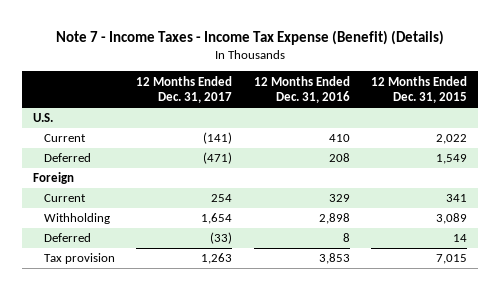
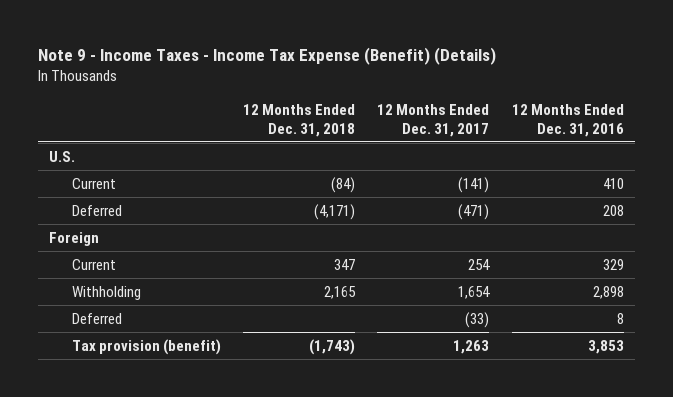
- Note 7 - Income Taxes - Income Tax Expense (Benefit) (Details)
+ Note 9 - Income Taxes - Income Tax Expense (Benefit) (Details)
- | 12 Months Ended Dec. 31, 2017 | 12 Months Ended Dec. 31, 2016 | 12 Months Ended Dec. 31, 2015
+ | 12 Months Ended Dec. 31, 2018 | 12 Months Ended Dec. 31, 2017 | 12 Months Ended Dec. 31, 2016
- Tax provision | 1,263 | 3,853 | 7,015
+ Tax provision (benefit) | (1,743) | 1,263 | 3,853

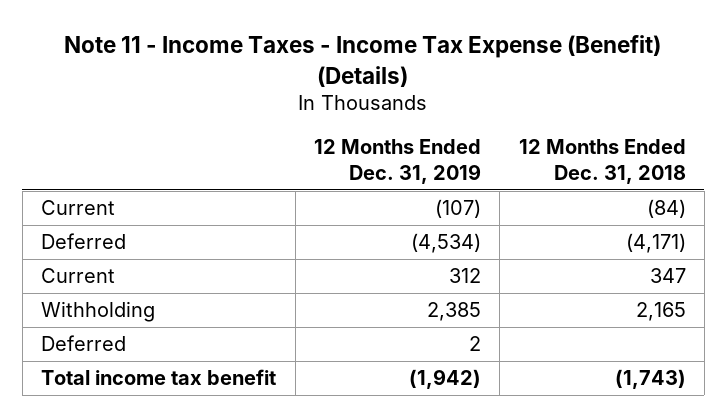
- Note 9 - Income Taxes - Income Tax Expense (Benefit) (Details)
+ Note 11 - Income Taxes - Income Tax Expense (Benefit) (Details)
- | 12 Months Ended Dec. 31, 2018 | 12 Months Ended Dec. 31, 2017 | 12 Months Ended Dec. 31, 2016
+ | 12 Months Ended Dec. 31, 2019 | 12 Months Ended Dec. 31, 2018
- U.S.
- Foreign
- Tax provision (benefit) | (1,743) | 1,263 | 3,853
+ Total income tax benefit | (1,942) | (1,743)

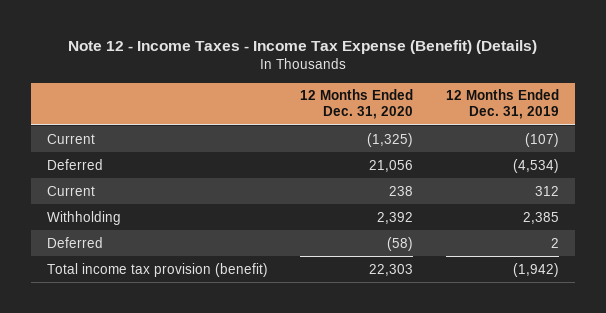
- Note 11 - Income Taxes - Income Tax Expense (Benefit) (Details)
+ Note 12 - Income Taxes - Income Tax Expense (Benefit) (Details)
- | 12 Months Ended Dec. 31, 2019 | 12 Months Ended Dec. 31, 2018
+ | 12 Months Ended Dec. 31, 2020 | 12 Months Ended Dec. 31, 2019
- Total income tax benefit | (1,942) | (1,743)
+ Total income tax provision (benefit) | 22,303 | (1,942)

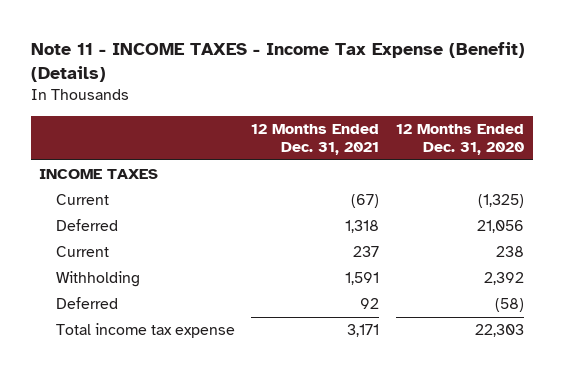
- Note 12 - Income Taxes - Income Tax Expense (Benefit) (Details)
+ Note 11 - INCOME TAXES - Income Tax Expense (Benefit) (Details)
- | 12 Months Ended Dec. 31, 2020 | 12 Months Ended Dec. 31, 2019
+ | 12 Months Ended Dec. 31, 2021 | 12 Months Ended Dec. 31, 2020
+ INCOME TAXES
- Total income tax provision (benefit) | 22,303 | (1,942)
+ Total income tax expense | 3,171 | 22,303

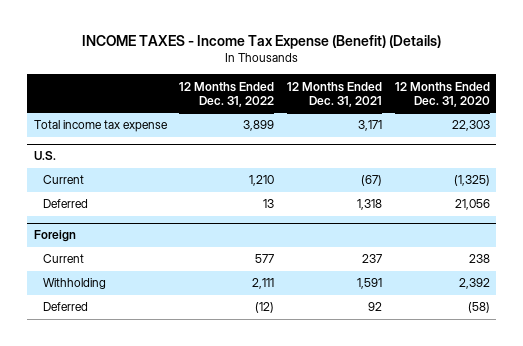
- Note 11 - INCOME TAXES - Income Tax Expense (Benefit) (Details)
+ INCOME TAXES - Income Tax Expense (Benefit) (Details)
- | 12 Months Ended Dec. 31, 2021 | 12 Months Ended Dec. 31, 2020
+ | 12 Months Ended Dec. 31, 2022 | 12 Months Ended Dec. 31, 2021 | 12 Months Ended Dec. 31, 2020
- INCOME TAXES
moved up: Total income tax expense | 3,899 | 3,171 | 22,303
+ U.S.
+ Foreign

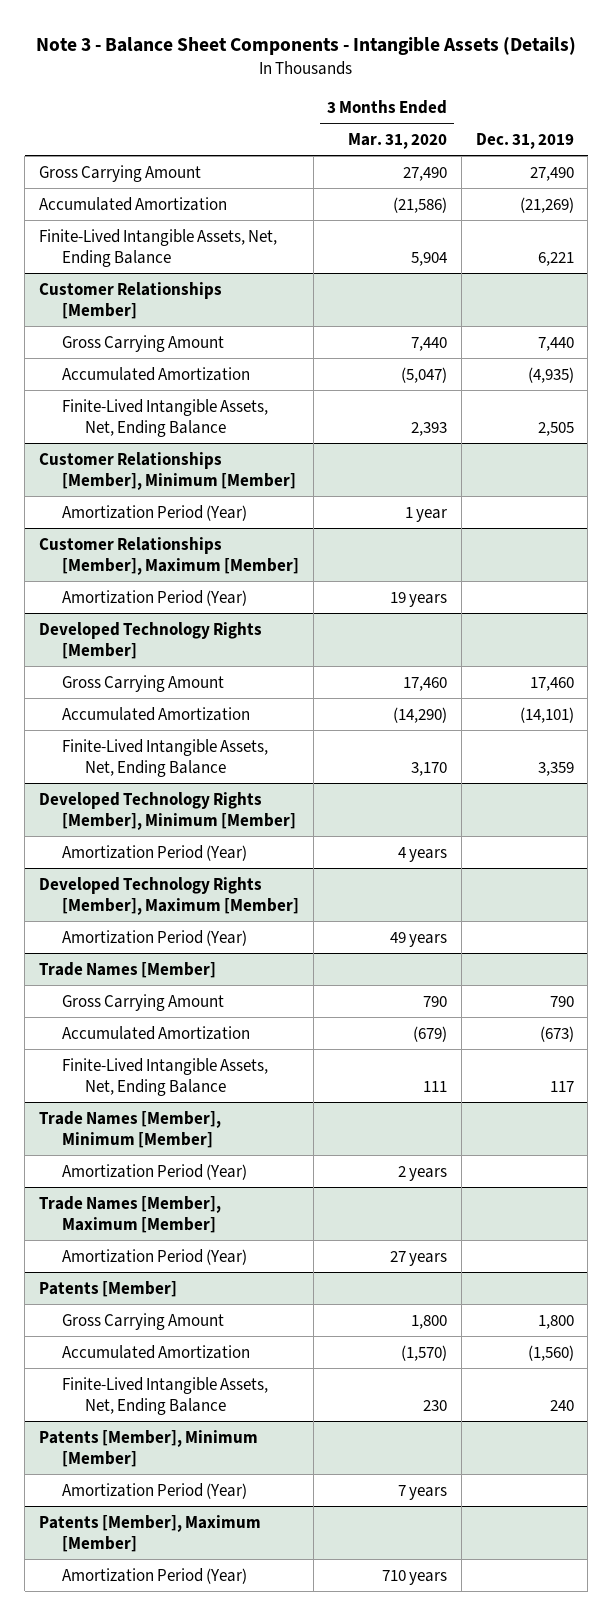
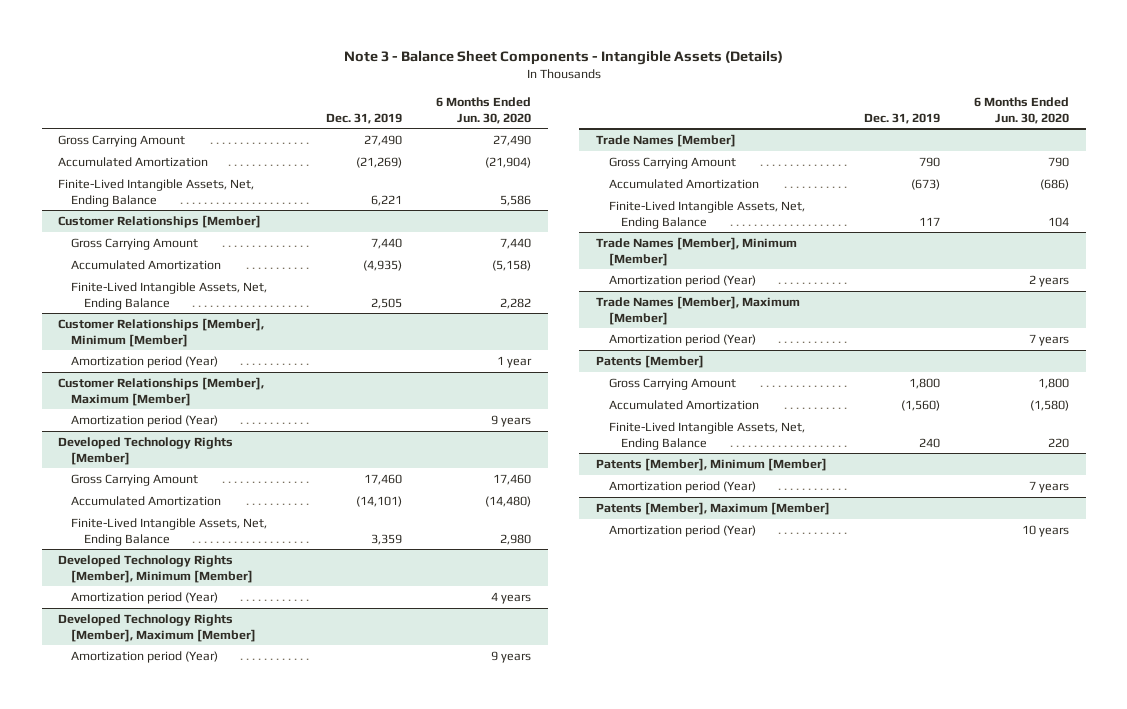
- | 3 Months Ended Mar. 31, 2020 | Dec. 31, 2019
+ | Dec. 31, 2019 | 6 Months Ended Jun. 30, 2020
@ Customer Relationships [Member], Minimum [Member]
- Amortization Period (Year) | 1 year |
+ Amortization period (Year) | | 1 year
@ Customer Relationships [Member], Maximum [Member]
- Amortization Period (Year) | 19 years |
+ Amortization period (Year) | | 9 years
@ Developed Technology Rights [Member], Minimum [Member]
- Amortization Period (Year) | 4 years |
+ Amortization period (Year) | | 4 years
@ Developed Technology Rights [Member], Maximum [Member]
- Amortization Period (Year) | 49 years |
+ Amortization period (Year) | | 9 years
@ Trade Names [Member], Minimum [Member]
- Amortization Period (Year) | 2 years |
+ Amortization period (Year) | | 2 years
@ Trade Names [Member], Maximum [Member]
- Amortization Period (Year) | 27 years |
+ Amortization period (Year) | | 7 years
@ Patents [Member], Minimum [Member]
- Amortization Period (Year) | 7 years |
+ Amortization period (Year) | | 7 years
@ Patents [Member], Maximum [Member]
- Amortization Period (Year) | 710 years |
+ Amortization period (Year) | | 10 years

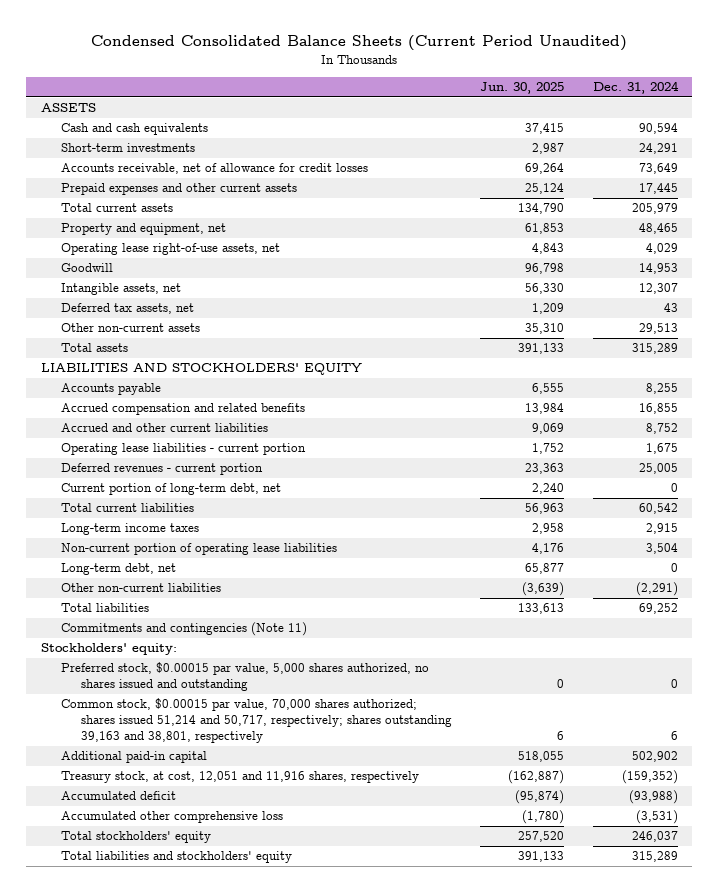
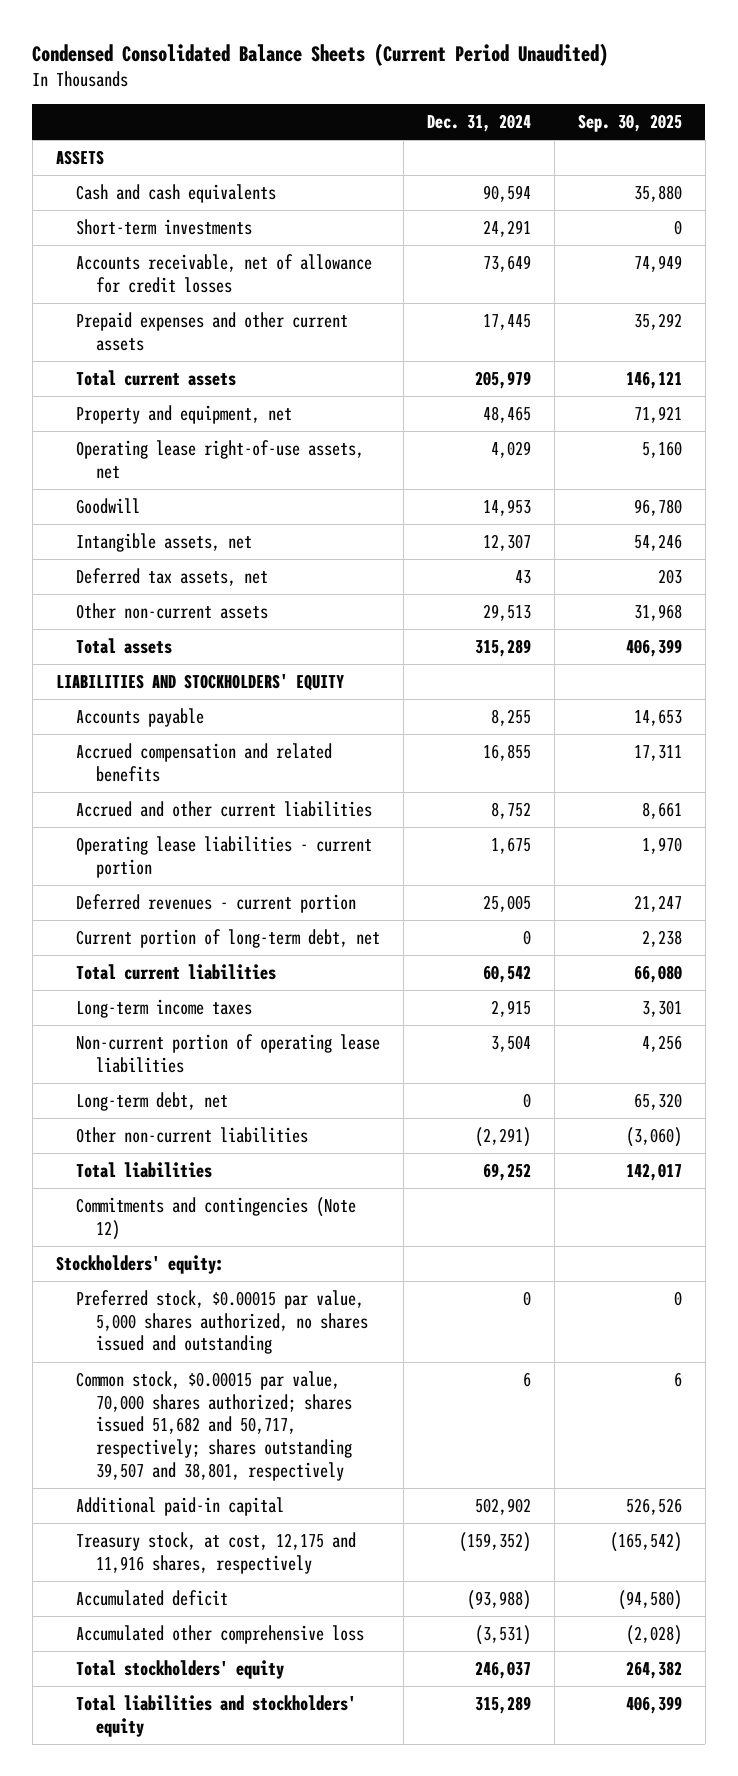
- | Jun. 30, 2025 | Dec. 31, 2024
+ | Dec. 31, 2024 | Sep. 30, 2025
- Commitments and contingencies (Note 11)
+ Commitments and contingencies (Note 12)
- Common stock, $0.00015 par value, 70,000 shares authorized; shares issued 51,214 and 50,717, respectively; shares outstanding 39,163 and 38,801, respectively | 6 | 6
+ Common stock, $0.00015 par value, 70,000 shares authorized; shares issued 51,682 and 50,717, respectively; shares outstanding 39,507 and 38,801, respectively | 6 | 6
- Treasury stock, at cost, 12,051 and 11,916 shares, respectively | (162,887) | (159,352)
+ Treasury stock, at cost, 12,175 and 11,916 shares, respectively | (159,352) | (165,542)

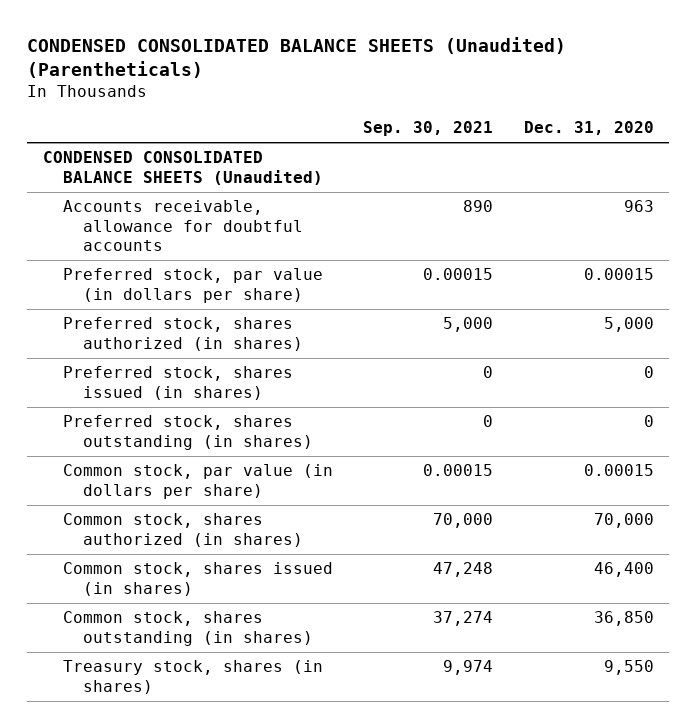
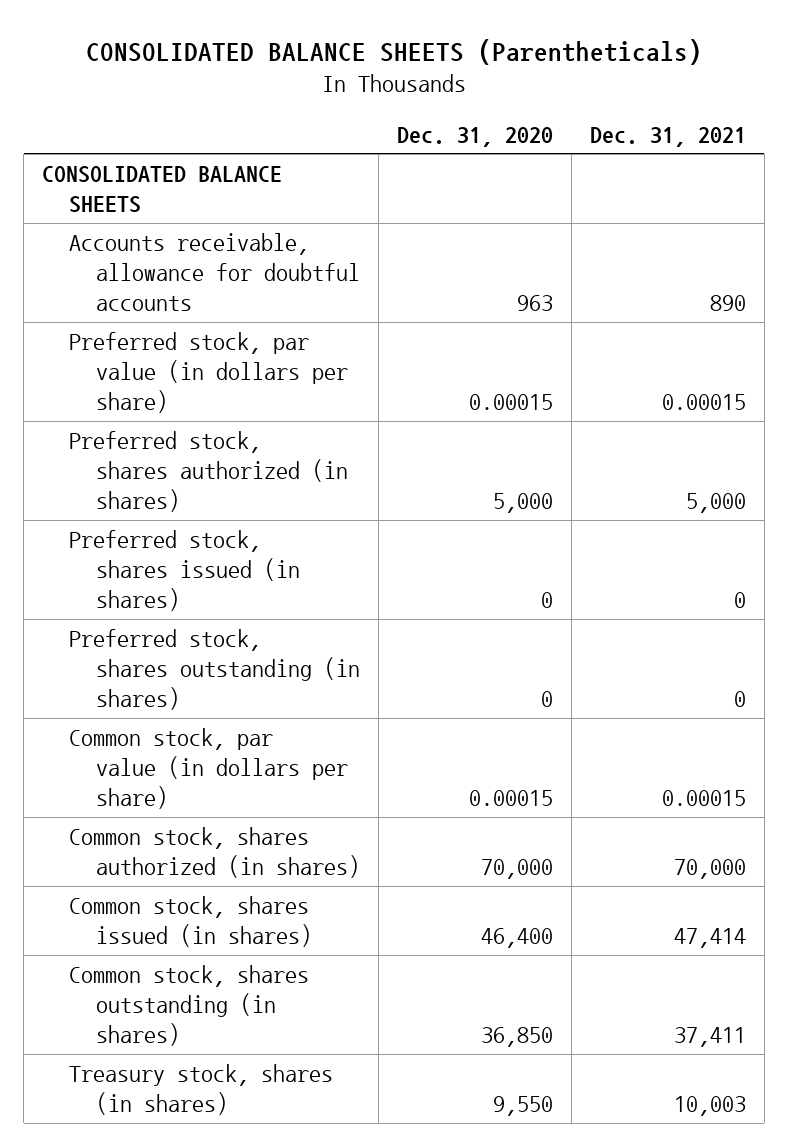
- CONDENSED CONSOLIDATED BALANCE SHEETS (Unaudited) (Parentheticals)
+ CONSOLIDATED BALANCE SHEETS (Parentheticals)
- | Sep. 30, 2021 | Dec. 31, 2020
+ | Dec. 31, 2020 | Dec. 31, 2021
- CONDENSED CONSOLIDATED BALANCE SHEETS (Unaudited)
+ CONSOLIDATED BALANCE SHEETS

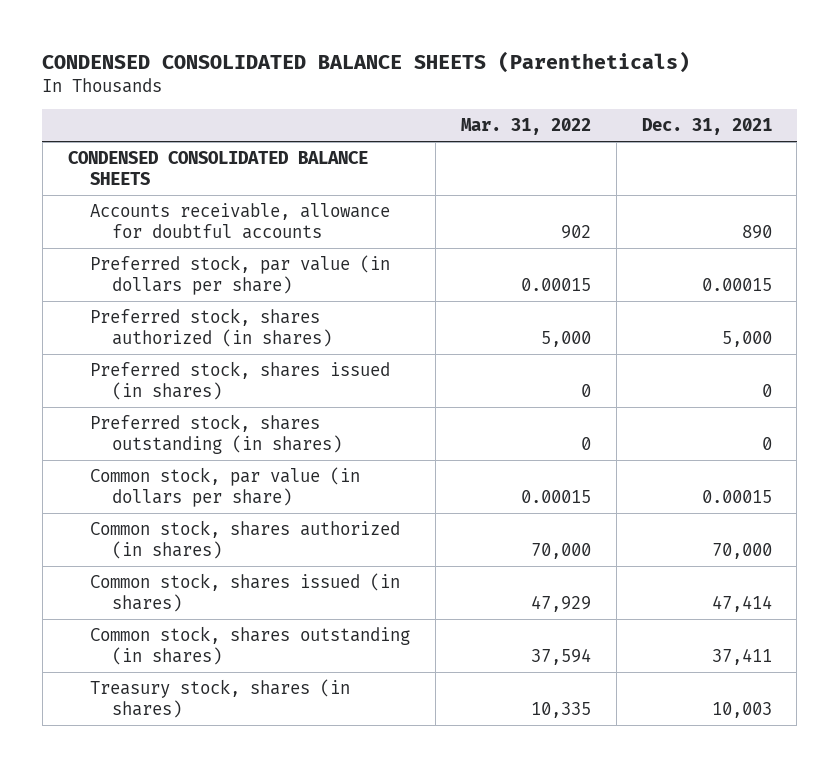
- CONSOLIDATED BALANCE SHEETS (Parentheticals)
+ CONDENSED CONSOLIDATED BALANCE SHEETS (Parentheticals)
- | Dec. 31, 2020 | Dec. 31, 2021
+ | Mar. 31, 2022 | Dec. 31, 2021
- CONSOLIDATED BALANCE SHEETS
+ CONDENSED CONSOLIDATED BALANCE SHEETS

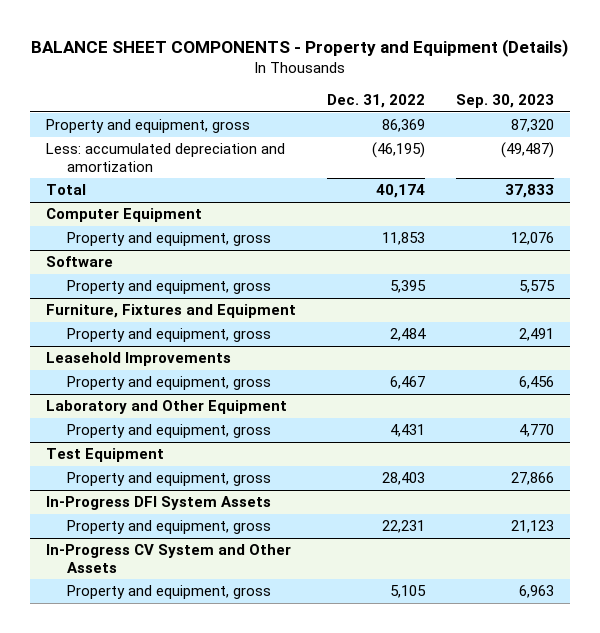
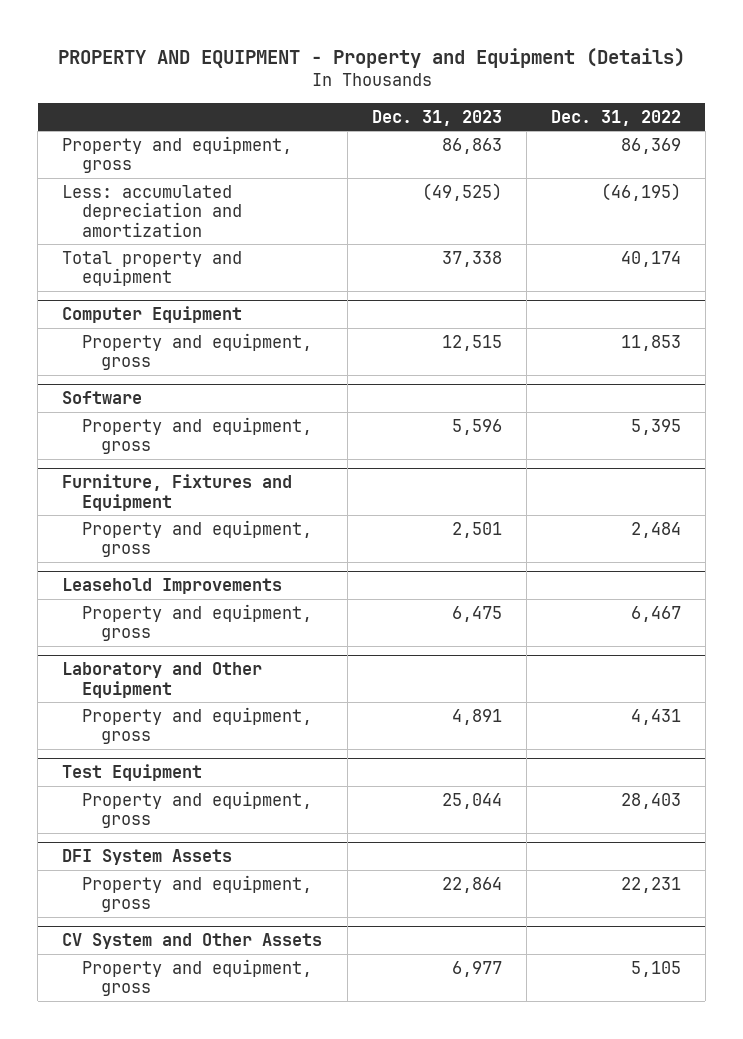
- BALANCE SHEET COMPONENTS - Property and Equipment (Details)
+ PROPERTY AND EQUIPMENT - Property and Equipment (Details)
- | Dec. 31, 2022 | Sep. 30, 2023
+ | Dec. 31, 2023 | Dec. 31, 2022
- Total | 40,174 | 37,833
+ Total property and equipment | 37,338 | 40,174
- In-Progress DFI System Assets
+ DFI System Assets
- In-Progress CV System and Other Assets
+ CV System and Other Assets

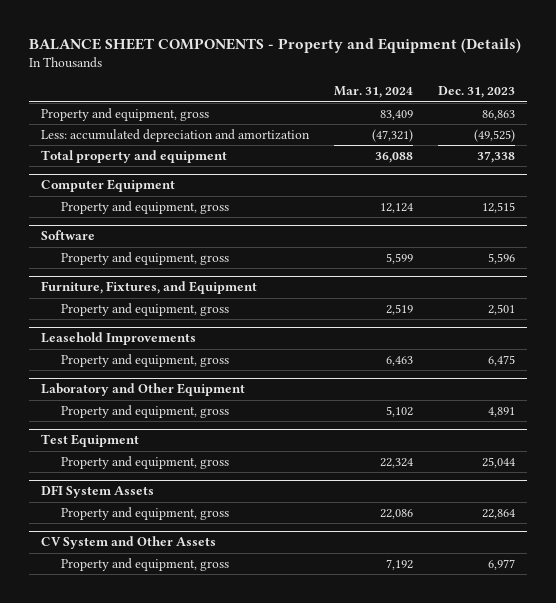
- PROPERTY AND EQUIPMENT - Property and Equipment (Details)
+ BALANCE SHEET COMPONENTS - Property and Equipment (Details)
- | Dec. 31, 2023 | Dec. 31, 2022
+ | Mar. 31, 2024 | Dec. 31, 2023
- Furniture, Fixtures and Equipment
+ Furniture, Fixtures, and Equipment

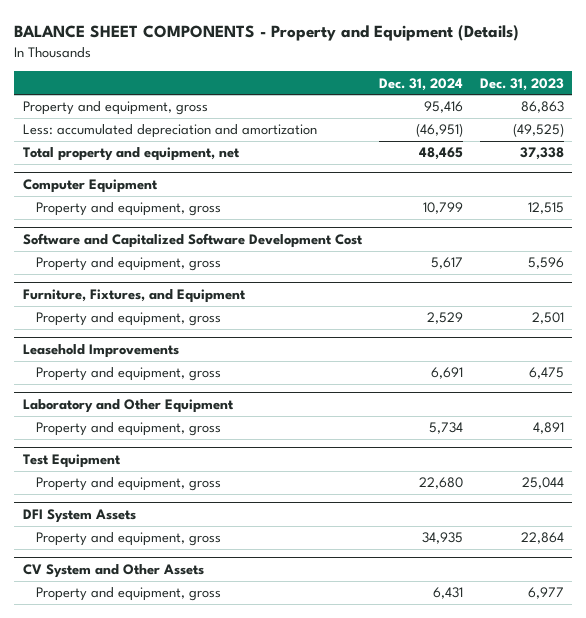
- | Mar. 31, 2024 | Dec. 31, 2023
+ | Dec. 31, 2024 | Dec. 31, 2023
- Total property and equipment | 36,088 | 37,338
+ Total property and equipment, net | 48,465 | 37,338
- Software
+ Software and Capitalized Software Development Cost

